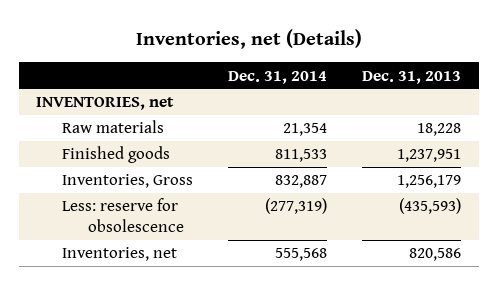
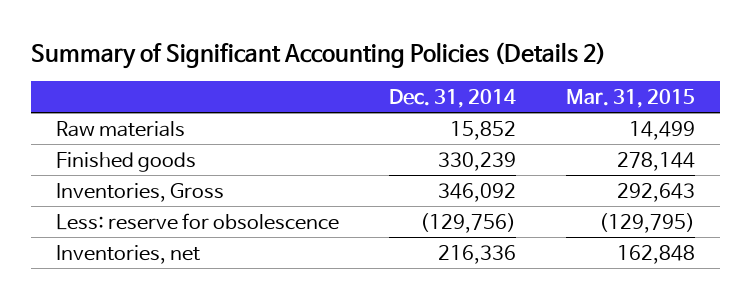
- Inventories, net (Details)
+ Summary of Significant Accounting Policies (Details 2)
- | Dec. 31, 2014 | Dec. 31, 2013
+ | Dec. 31, 2014 | Mar. 31, 2015
- INVENTORIES, net
- Raw materials | 21,354 | 18,228
- Finished goods | 811,533 | 1,237,951
- Inventories, Gross | 832,887 | 1,256,179
- Less: reserve for obsolescence | (277,319) | (435,593)
- Inventories, net | 555,568 | 820,586
+ Raw materials | 15,852 | 14,499
+ Finished goods | 330,239 | 278,144
+ Inventories, Gross | 346,092 | 292,643
+ Less: reserve for obsolescence | (129,756) | (129,795)
+ Inventories, net | 216,336 | 162,848

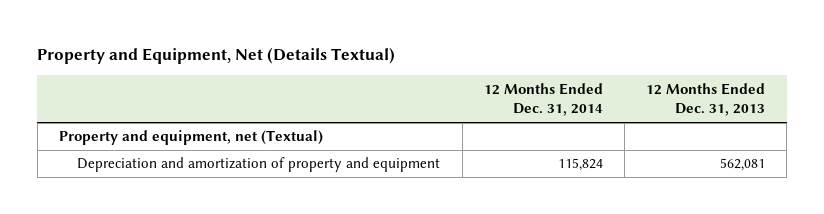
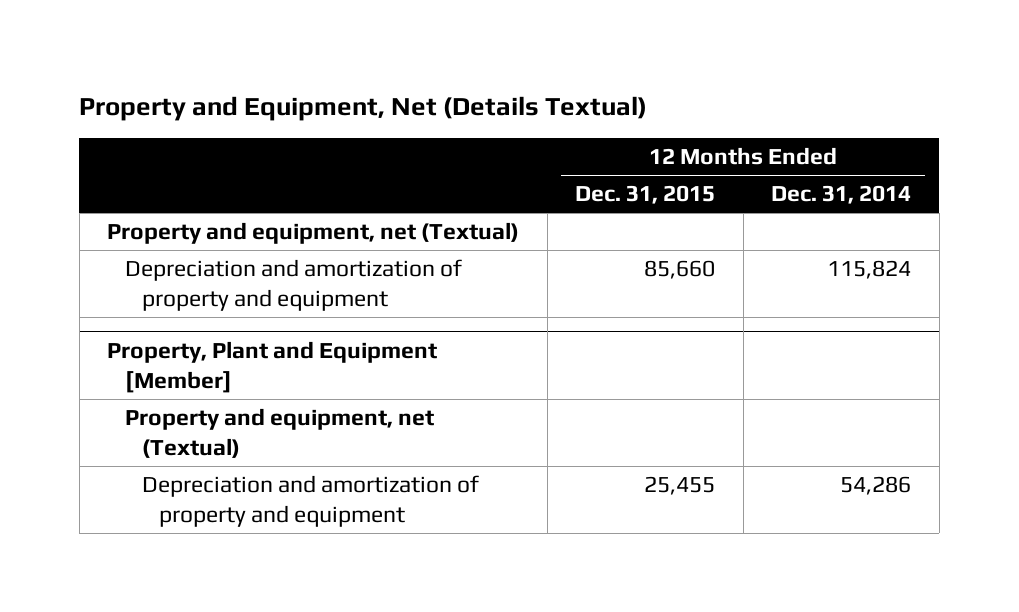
- | 12 Months Ended Dec. 31, 2014 | 12 Months Ended Dec. 31, 2013
+ | 12 Months Ended Dec. 31, 2015 | 12 Months Ended Dec. 31, 2014
+ Property, Plant and Equipment [Member]
+ Property and equipment, net (Textual)
+ Depreciation and amortization of property and equipment | 25,455 | 54,286

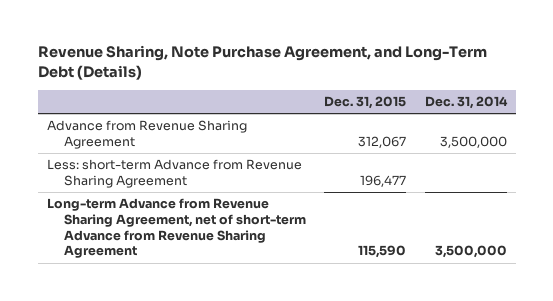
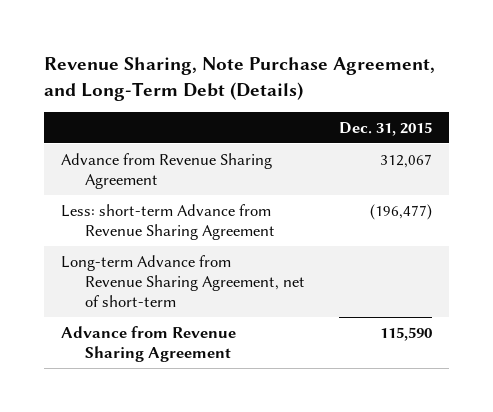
- | Dec. 31, 2015 | Dec. 31, 2014
+ | Dec. 31, 2015
- Less: short-term Advance from Revenue Sharing Agreement | 196,477 |
- Long-term Advance from Revenue Sharing Agreement, net of short-term Advance from Revenue Sharing Agreement | 115,590 | 3,500,000
+ Less: short-term Advance from Revenue Sharing Agreement | (196,477)
+ Long-term Advance from Revenue Sharing Agreement, net of short-term
+ Advance from Revenue Sharing Agreement | 115,590

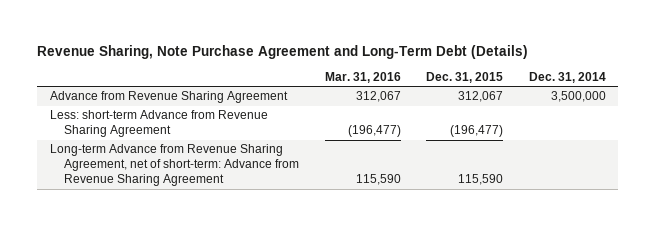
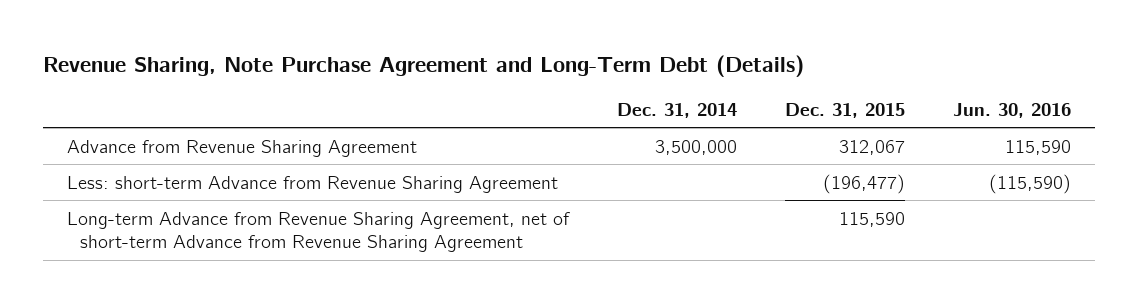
- | Mar. 31, 2016 | Dec. 31, 2015 | Dec. 31, 2014
+ | Dec. 31, 2014 | Dec. 31, 2015 | Jun. 30, 2016
- Long-term Advance from Revenue Sharing Agreement, net of short-term: Advance from Revenue Sharing Agreement | 115,590 | 115,590 |
+ Long-term Advance from Revenue Sharing Agreement, net of short-term Advance from Revenue Sharing Agreement | | 115,590 |

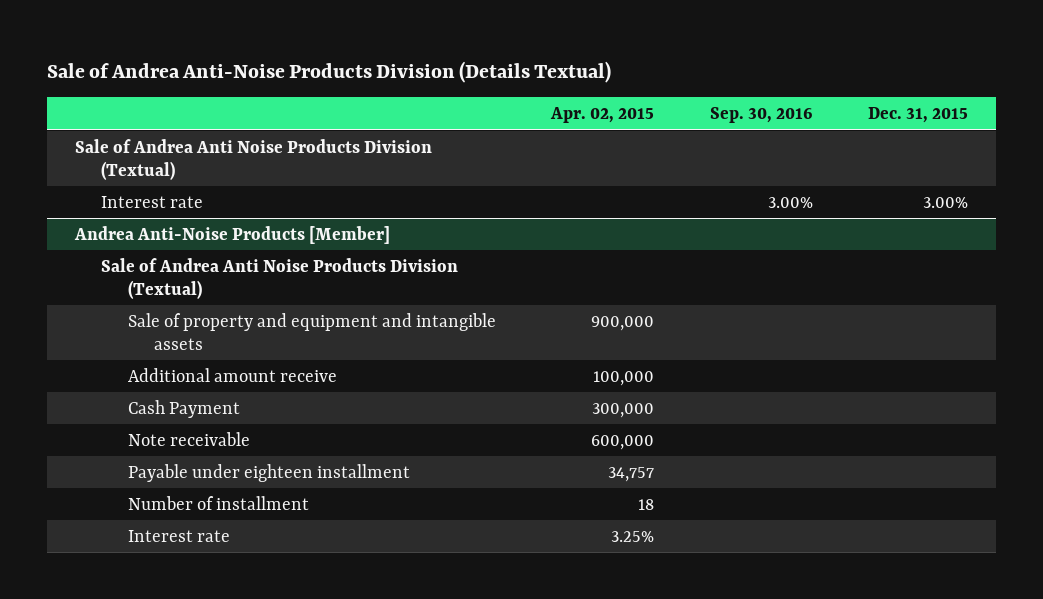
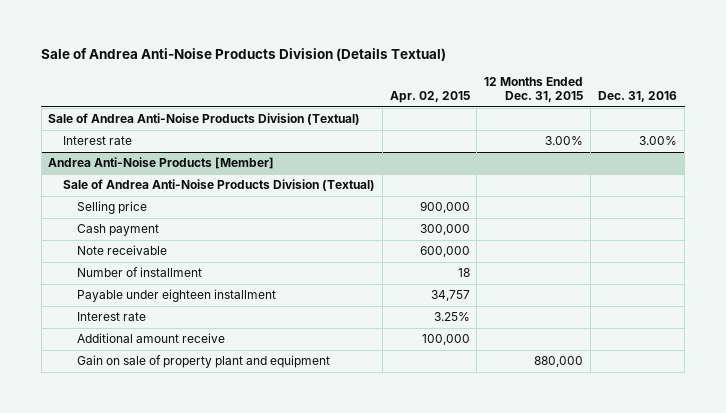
- | Apr. 02, 2015 | Sep. 30, 2016 | Dec. 31, 2015
+ | Apr. 02, 2015 | 12 Months Ended Dec. 31, 2015 | Dec. 31, 2016
- Sale of Andrea Anti Noise Products Division (Textual)
+ Sale of Andrea Anti-Noise Products Division (Textual)
@ Andrea Anti-Noise Products [Member]
- Sale of Andrea Anti Noise Products Division (Textual)
- Sale of property and equipment and intangible assets | 900,000 | |
- Cash Payment | 300,000 | |
+ Sale of Andrea Anti-Noise Products Division (Textual)
+ Selling price | 900,000 | |
+ Cash payment | 300,000 | |
moved down: Payable under eighteen installment | 34,757 | |
moved down: Additional amount receive | 100,000 | |
+ Gain on sale of property plant and equipment | | 880,000 |

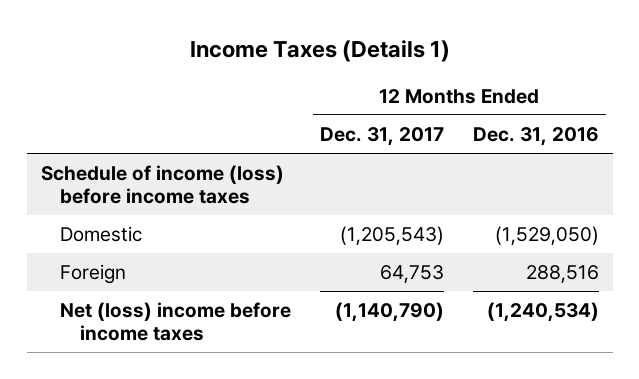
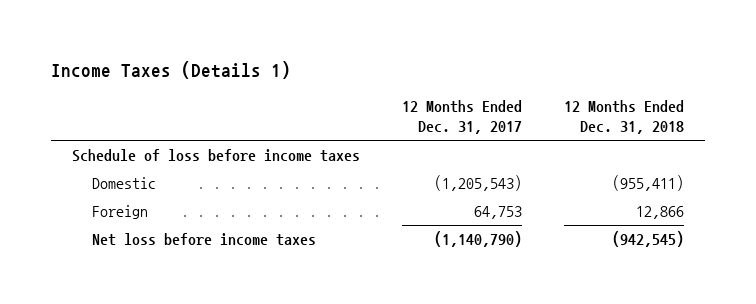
- | 12 Months Ended Dec. 31, 2017 | 12 Months Ended Dec. 31, 2016
+ | 12 Months Ended Dec. 31, 2017 | 12 Months Ended Dec. 31, 2018
- Schedule of income (loss) before income taxes
+ Schedule of loss before income taxes
- Net (loss) income before income taxes | (1,140,790) | (1,240,534)
+ Net loss before income taxes | (1,140,790) | (942,545)

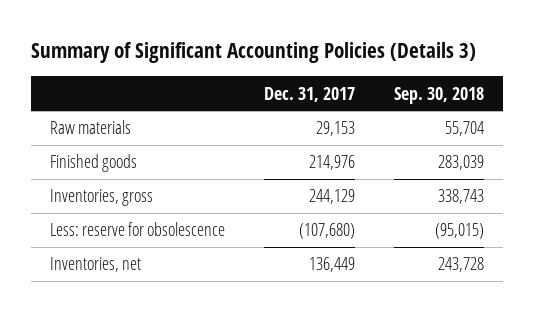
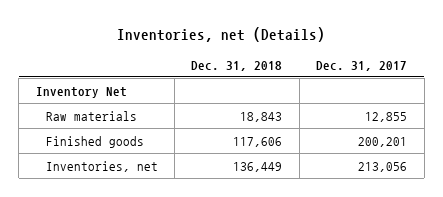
- Summary of Significant Accounting Policies (Details 3)
+ Inventories, net (Details)
- | Dec. 31, 2017 | Sep. 30, 2018
+ | Dec. 31, 2018 | Dec. 31, 2017
- Raw materials | 29,153 | 55,704
- Finished goods | 214,976 | 283,039
- Inventories, gross | 244,129 | 338,743
- Less: reserve for obsolescence | (107,680) | (95,015)
- Inventories, net | 136,449 | 243,728
+ Inventory Net
+ Raw materials | 18,843 | 12,855
+ Finished goods | 117,606 | 200,201
+ Inventories, net | 136,449 | 213,056

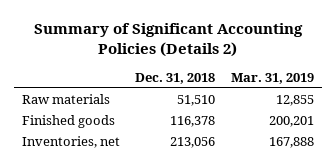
- Inventories, net (Details)
+ Summary of Significant Accounting Policies (Details 2)
- | Dec. 31, 2018 | Dec. 31, 2017
+ | Dec. 31, 2018 | Mar. 31, 2019
- Inventory Net
- Raw materials | 18,843 | 12,855
- Finished goods | 117,606 | 200,201
- Inventories, net | 136,449 | 213,056
+ Raw materials | 51,510 | 12,855
+ Finished goods | 116,378 | 200,201
+ Inventories, net | 213,056 | 167,888

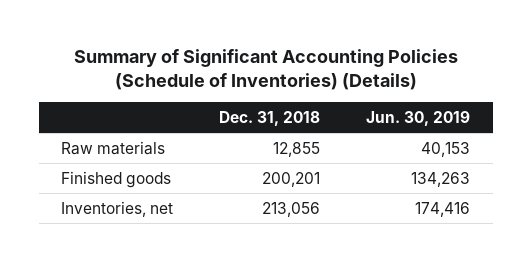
- Summary of Significant Accounting Policies (Details 2)
+ Summary of Significant Accounting Policies (Schedule of Inventories) (Details)
- | Dec. 31, 2018 | Mar. 31, 2019
+ | Dec. 31, 2018 | Jun. 30, 2019
- Raw materials | 51,510 | 12,855
- Finished goods | 116,378 | 200,201
+ Raw materials | 12,855 | 40,153
+ Finished goods | 200,201 | 134,263

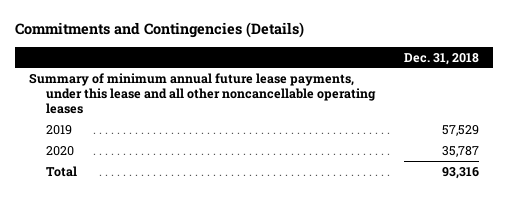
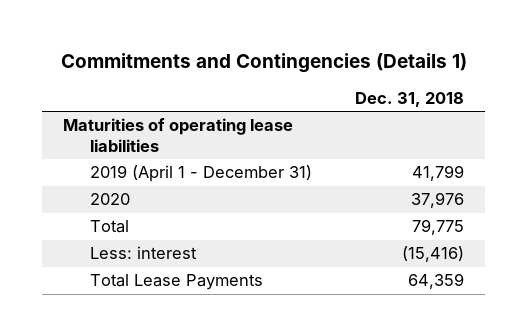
- Commitments and Contingencies (Details)
+ Commitments and Contingencies (Details 1)
- Summary of minimum annual future lease payments, under this lease and all other noncancellable operating leases
- 2019 | 57,529
- 2020 | 35,787
- Total | 93,316
+ Maturities of operating lease liabilities
+ 2019 (April 1 - December 31) | 41,799
+ 2020 | 37,976
+ Total | 79,775
+ Less: interest | (15,416)
+ Total Lease Payments | 64,359

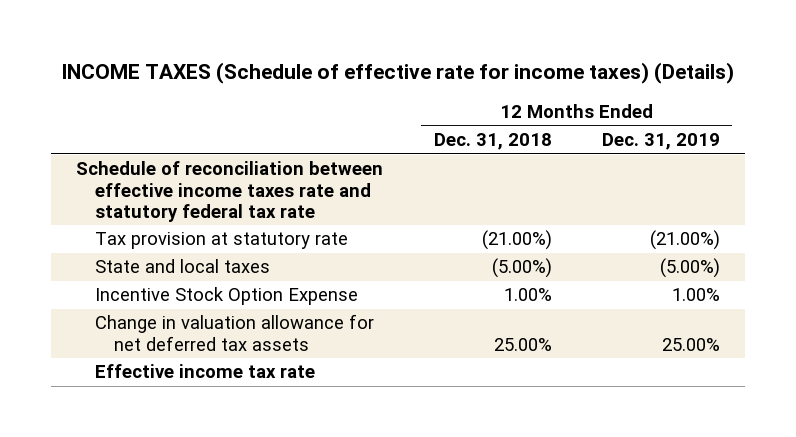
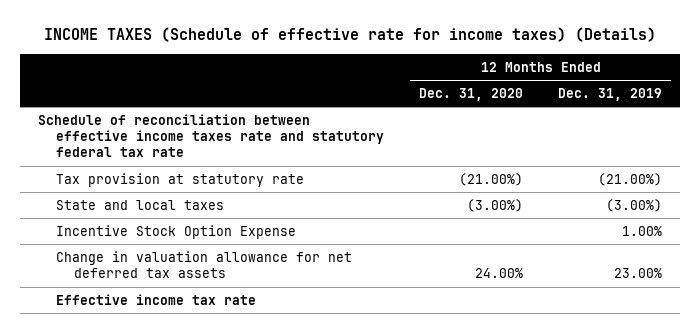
- | 12 Months Ended Dec. 31, 2018 | 12 Months Ended Dec. 31, 2019
+ | 12 Months Ended Dec. 31, 2020 | 12 Months Ended Dec. 31, 2019
- State and local taxes | (5.00%) | (5.00%)
+ State and local taxes | (3.00%) | (3.00%)
- Change in valuation allowance for net deferred tax assets | 25.00% | 25.00%
+ Change in valuation allowance for net deferred tax assets | 24.00% | 23.00%

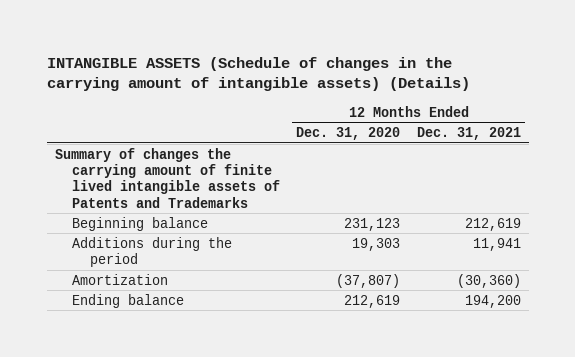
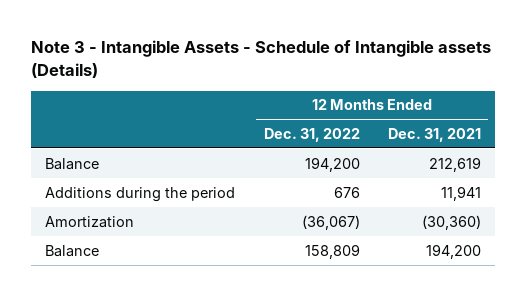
- INTANGIBLE ASSETS (Schedule of changes in the carrying amount of intangible assets) (Details)
+ Note 3 - Intangible Assets - Schedule of Intangible assets (Details)
- | 12 Months Ended Dec. 31, 2020 | 12 Months Ended Dec. 31, 2021
+ | 12 Months Ended Dec. 31, 2022 | 12 Months Ended Dec. 31, 2021
- Summary of changes the carrying amount of finite lived intangible assets of Patents and Trademarks
- Beginning balance | 231,123 | 212,619
+ Balance | 194,200 | 212,619
- Ending balance | 212,619 | 194,200
+ Balance | 158,809 | 194,200

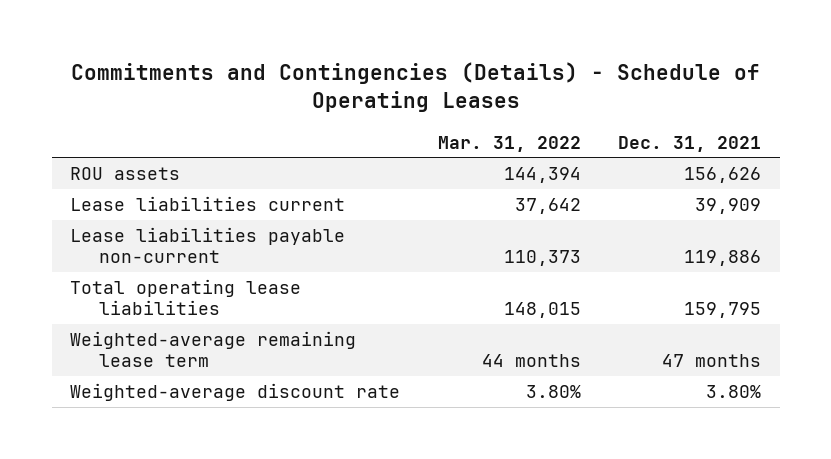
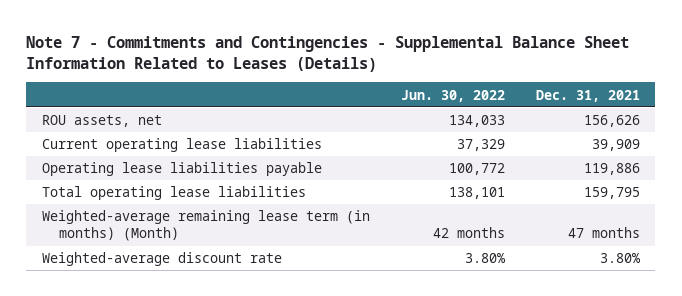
- Commitments and Contingencies (Details) - Schedule of Operating Leases
+ Note 7 - Commitments and Contingencies - Supplemental Balance Sheet Information Related to Leases (Details)
- | Mar. 31, 2022 | Dec. 31, 2021
+ | Jun. 30, 2022 | Dec. 31, 2021
- ROU assets | 144,394 | 156,626
- Lease liabilities current | 37,642 | 39,909
- Lease liabilities payable non-current | 110,373 | 119,886
+ ROU assets, net | 134,033 | 156,626
+ Current operating lease liabilities | 37,329 | 39,909
+ Operating lease liabilities payable | 100,772 | 119,886
- Weighted-average remaining lease term | 44 months | 47 months
+ Weighted-average remaining lease term (in months) (Month) | 42 months | 47 months

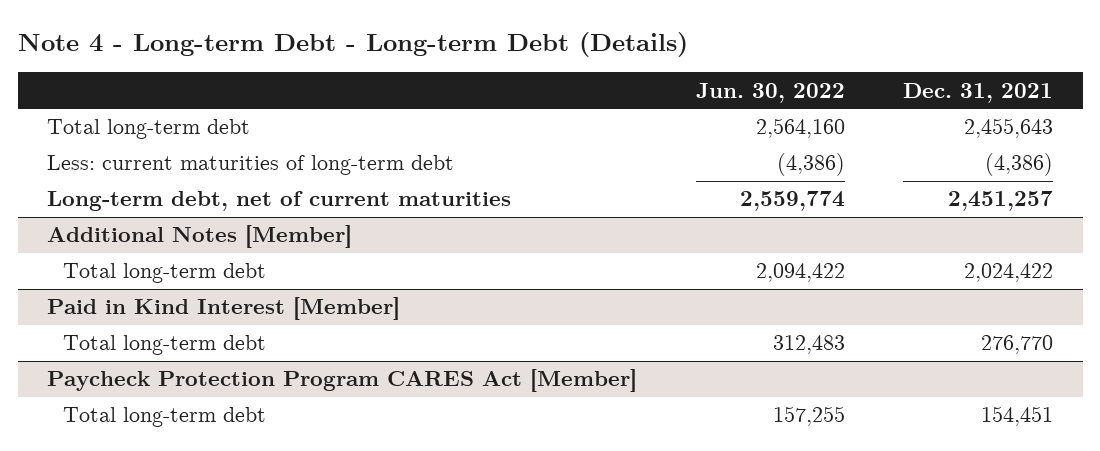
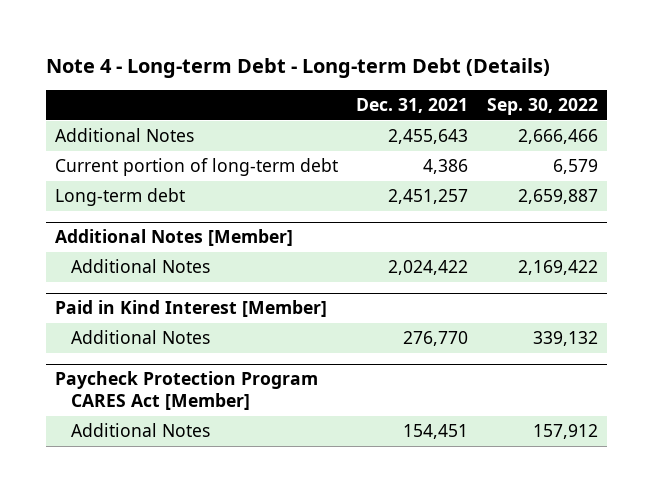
- | Jun. 30, 2022 | Dec. 31, 2021
+ | Dec. 31, 2021 | Sep. 30, 2022
- Total long-term debt | 2,564,160 | 2,455,643
- Less: current maturities of long-term debt | (4,386) | (4,386)
- Long-term debt, net of current maturities | 2,559,774 | 2,451,257
+ Additional Notes | 2,455,643 | 2,666,466
+ Current portion of long-term debt | 4,386 | 6,579
+ Long-term debt | 2,451,257 | 2,659,887
@ Additional Notes [Member]
- Total long-term debt | 2,094,422 | 2,024,422
+ Additional Notes | 2,024,422 | 2,169,422
@ Paid in Kind Interest [Member]
- Total long-term debt | 312,483 | 276,770
+ Additional Notes | 276,770 | 339,132
@ Paycheck Protection Program CARES Act [Member]
- Total long-term debt | 157,255 | 154,451
+ Additional Notes | 154,451 | 157,912

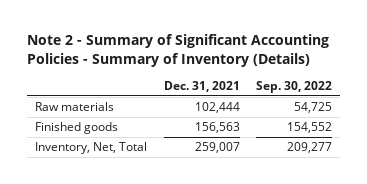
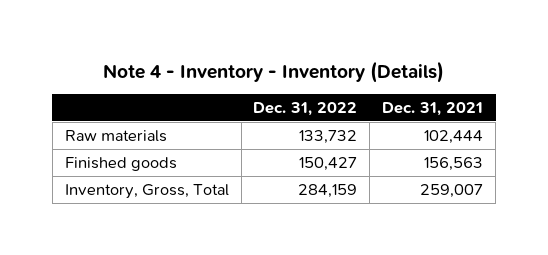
- Note 2 - Summary of Significant Accounting Policies - Summary of Inventory (Details)
+ Note 4 - Inventory - Inventory (Details)
- | Dec. 31, 2021 | Sep. 30, 2022
+ | Dec. 31, 2022 | Dec. 31, 2021
- Inventory, Net, Total | 259,007 | 209,277
+ Inventory, Gross, Total | 284,159 | 259,007

